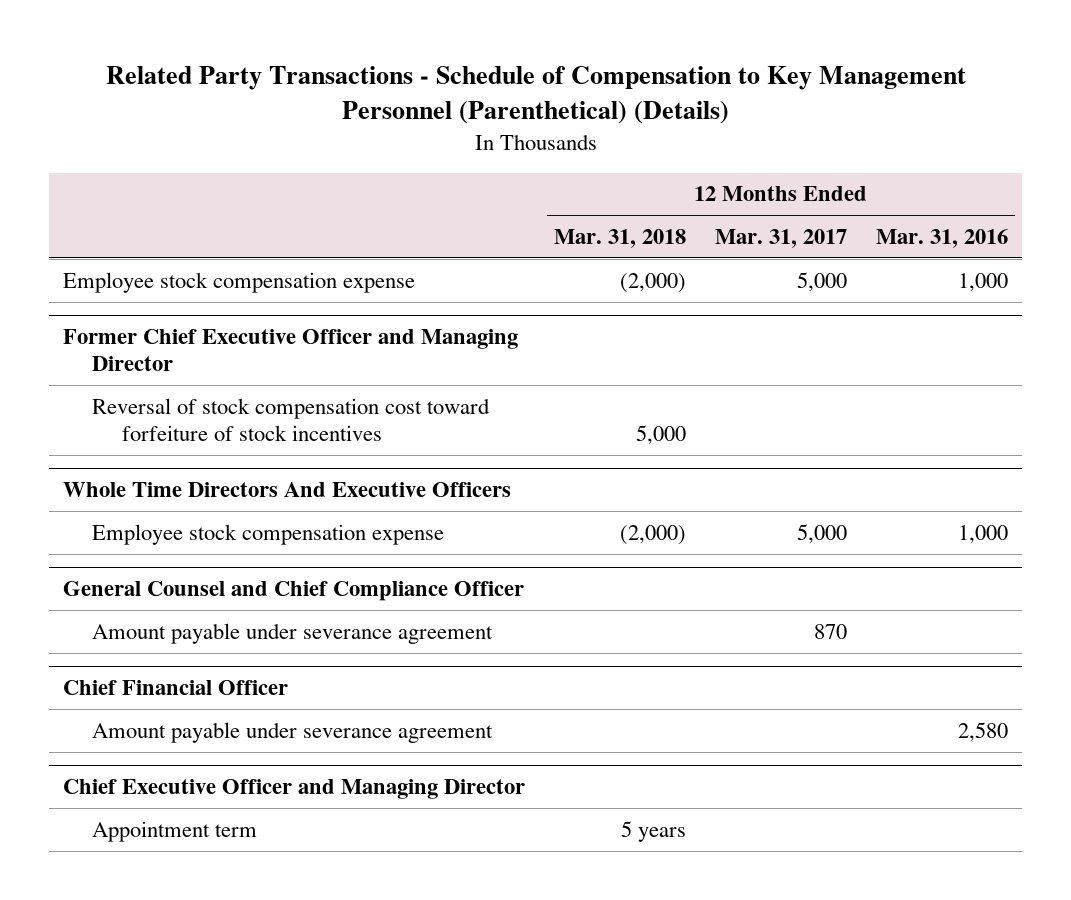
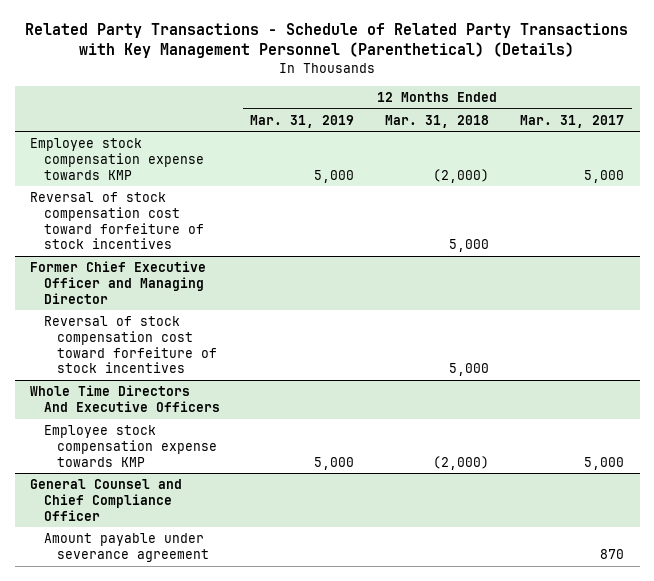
- Related Party Transactions - Schedule of Compensation to Key Management Personnel (Parenthetical) (Details)
+ Related Party Transactions - Schedule of Related Party Transactions with Key Management Personnel (Parenthetical) (Details)
- | 12 Months Ended Mar. 31, 2018 | 12 Months Ended Mar. 31, 2017 | 12 Months Ended Mar. 31, 2016
+ | 12 Months Ended Mar. 31, 2019 | 12 Months Ended Mar. 31, 2018 | 12 Months Ended Mar. 31, 2017
- Employee stock compensation expense | (2,000) | 5,000 | 1,000
+ Employee stock compensation expense towards KMP | 5,000 | (2,000) | 5,000
+ Reversal of stock compensation cost toward forfeiture of stock incentives | | 5,000 |
@ Whole Time Directors And Executive Officers
- Employee stock compensation expense | (2,000) | 5,000 | 1,000
+ Employee stock compensation expense towards KMP | 5,000 | (2,000) | 5,000
- Chief Financial Officer
- Amount payable under severance agreement | | | 2,580
- Chief Executive Officer and Managing Director
- Appointment term | 5 years | |

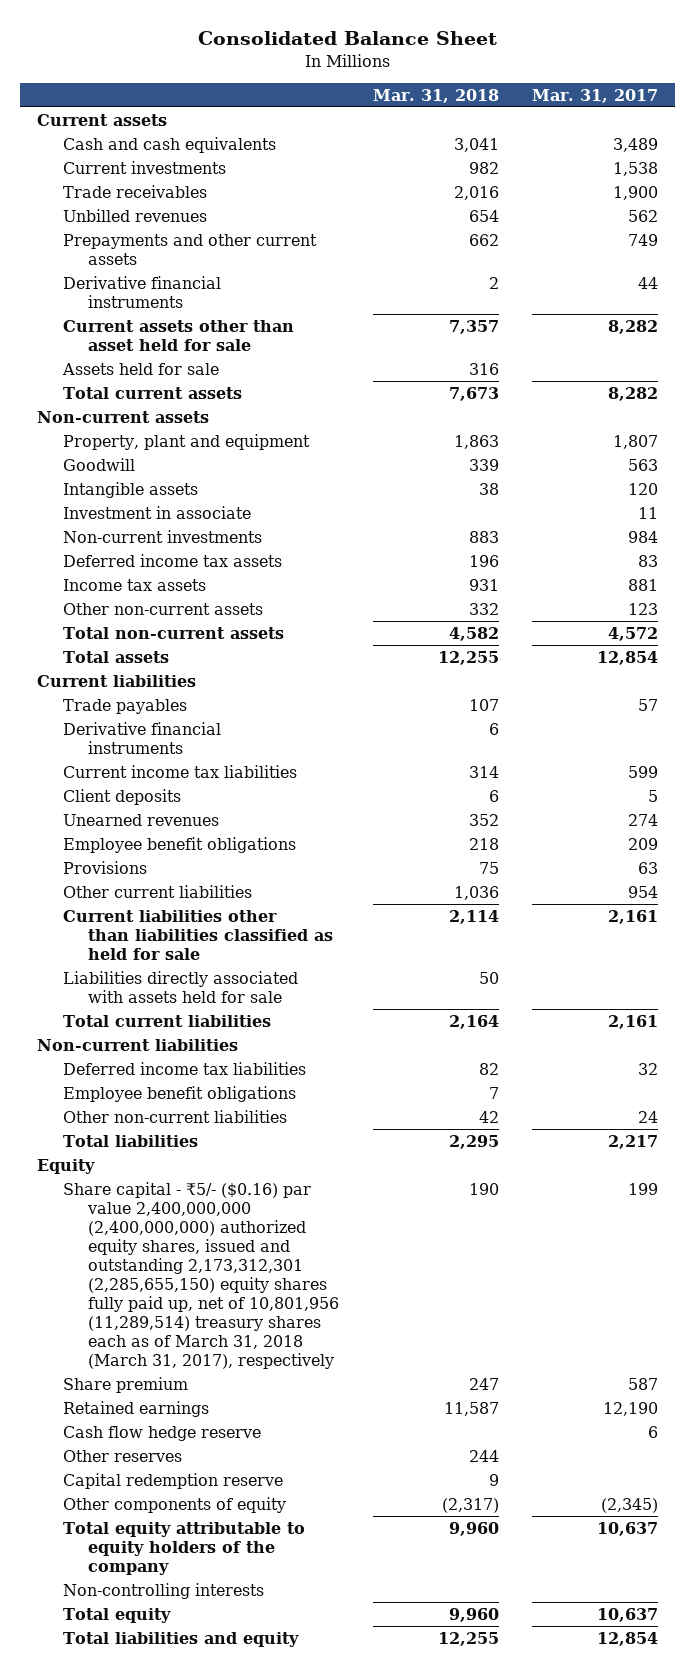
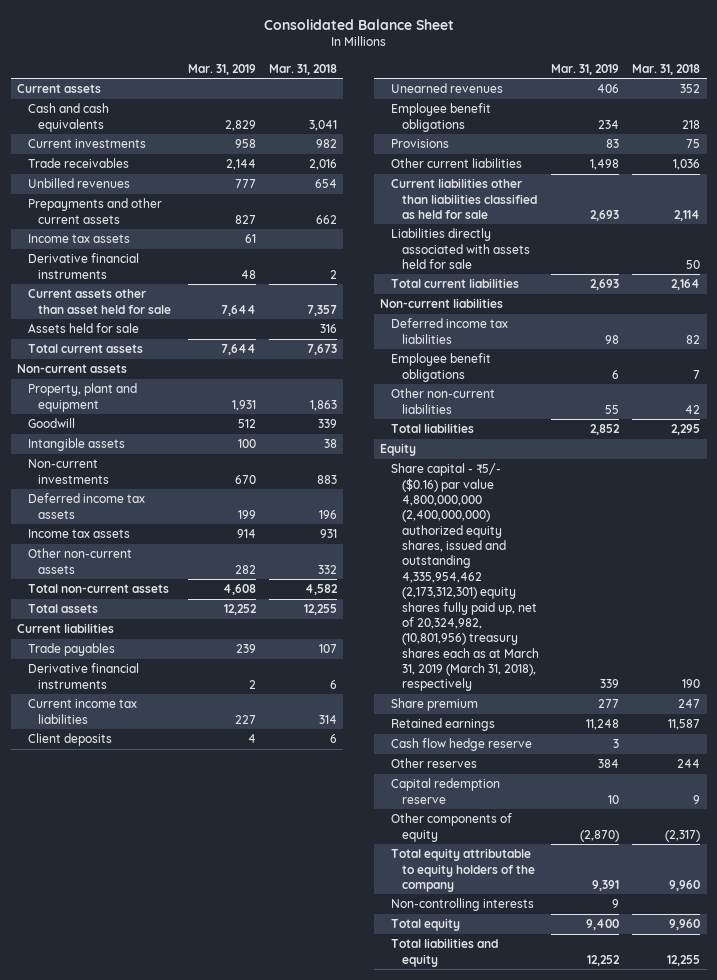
- | Mar. 31, 2018 | Mar. 31, 2017
+ | Mar. 31, 2019 | Mar. 31, 2018
+ Income tax assets | 61 |
- Investment in associate | | 11
- Share capital - ₹5/- ($0.16) par value 2,400,000,000 (2,400,000,000) authorized equity shares, issued and outstanding 2,173,312,301 (2,285,655,150) equity shares fully paid up, net of 10,801,956 (11,289,514) treasury shares each as of March 31, 2018 (March 31, 2017), respectively | 190 | 199
+ Share capital - ₹5/- ($0.16) par value 4,800,000,000 (2,400,000,000) authorized equity shares, issued and outstanding 4,335,954,462 (2,173,312,301) equity shares fully paid up, net of 20,324,982, (10,801,956) treasury shares each as at March 31, 2019 (March 31, 2018), respectively | 339 | 190

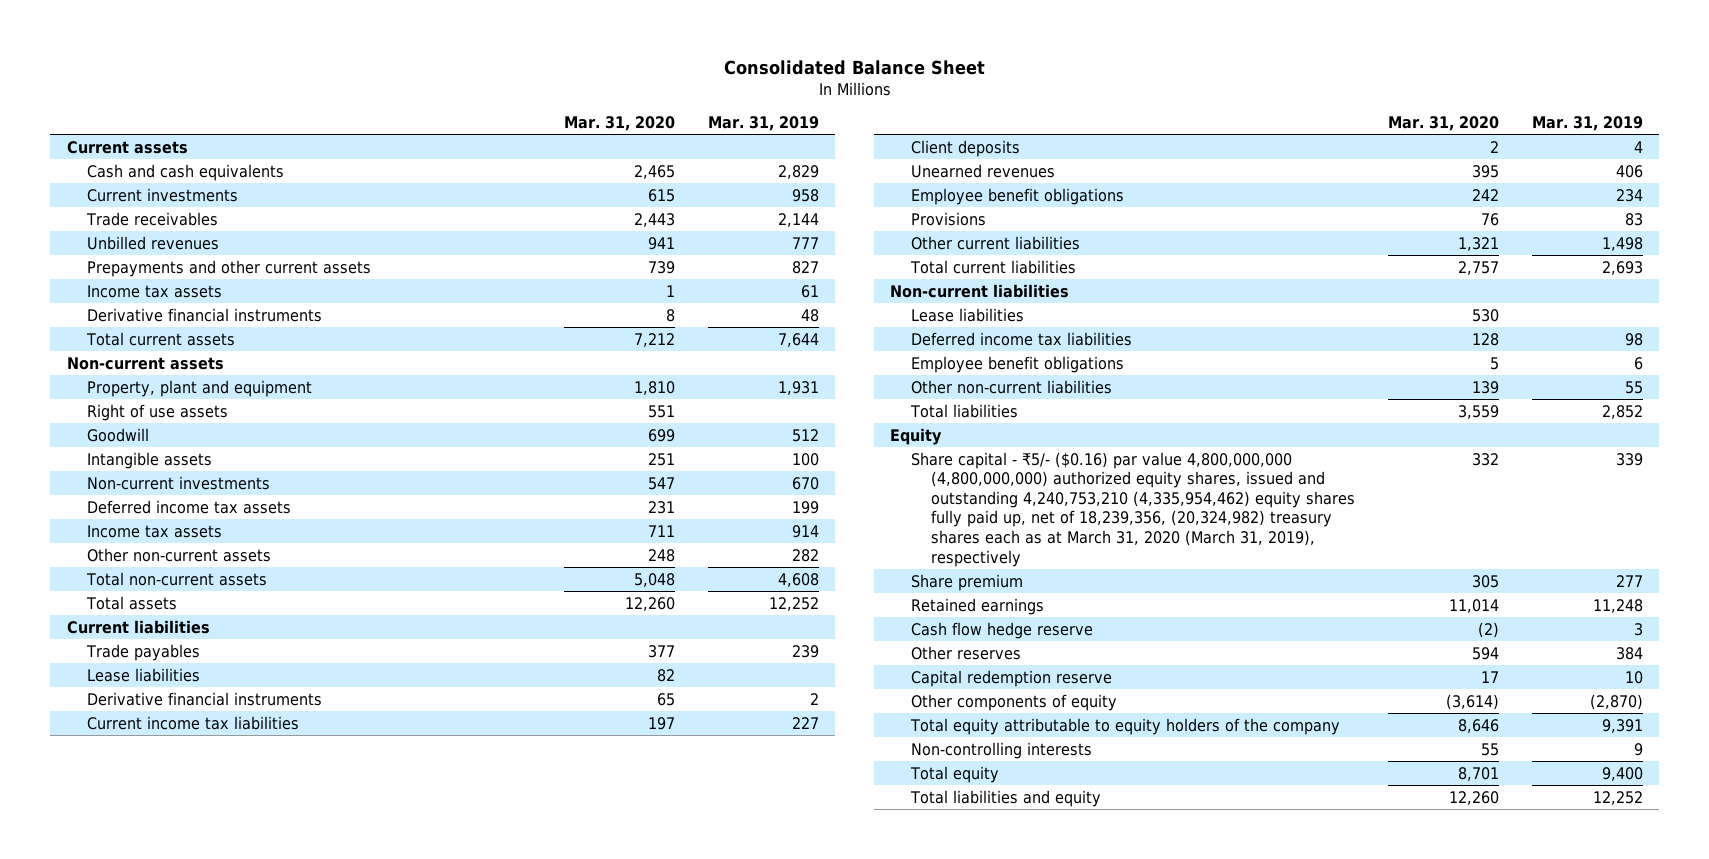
- | Mar. 31, 2019 | Mar. 31, 2018
+ | Mar. 31, 2020 | Mar. 31, 2019
- Current assets other than asset held for sale | 7,644 | 7,357
- Assets held for sale | | 316
+ Right of use assets | 551 |
+ Lease liabilities | 82 |
- Current liabilities other than liabilities classified as held for sale | 2,693 | 2,114
- Liabilities directly associated with assets held for sale | | 50
+ Lease liabilities | 530 |
- Share capital - ₹5/- ($0.16) par value 4,800,000,000 (2,400,000,000) authorized equity shares, issued and outstanding 4,335,954,462 (2,173,312,301) equity shares fully paid up, net of 20,324,982, (10,801,956) treasury shares each as at March 31, 2019 (March 31, 2018), respectively | 339 | 190
+ Share capital - ₹5/- ($0.16) par value 4,800,000,000 (4,800,000,000) authorized equity shares, issued and outstanding 4,240,753,210 (4,335,954,462) equity shares fully paid up, net of 18,239,356, (20,324,982) treasury shares each as at March 31, 2020 (March 31, 2019), respectively | 332 | 339

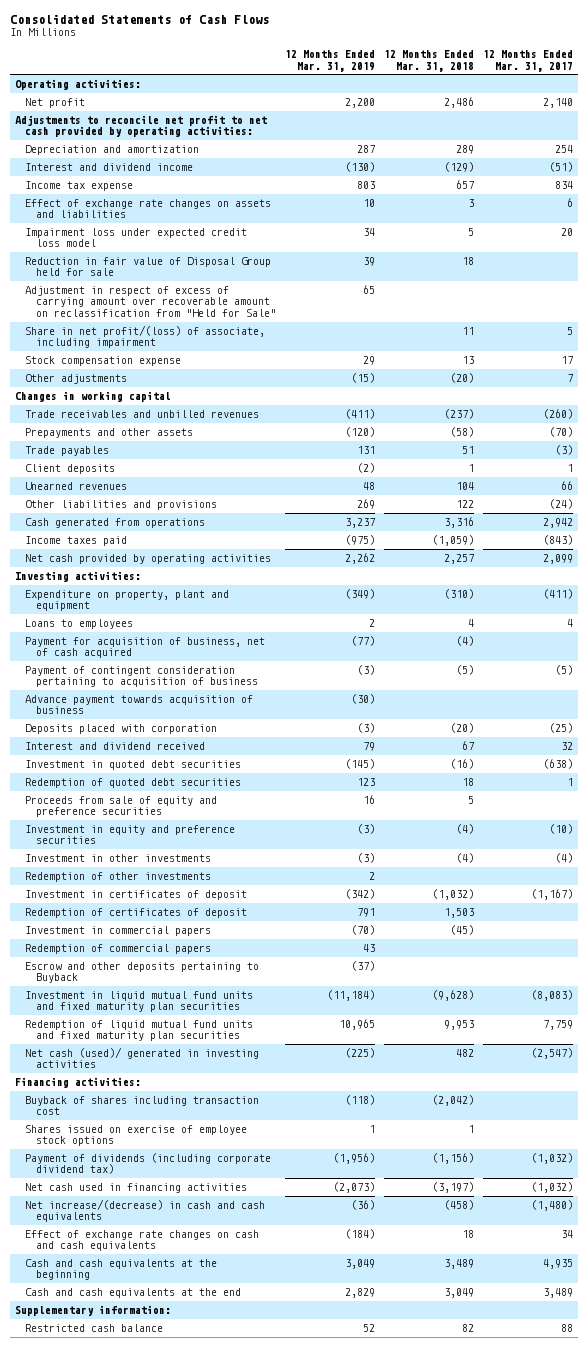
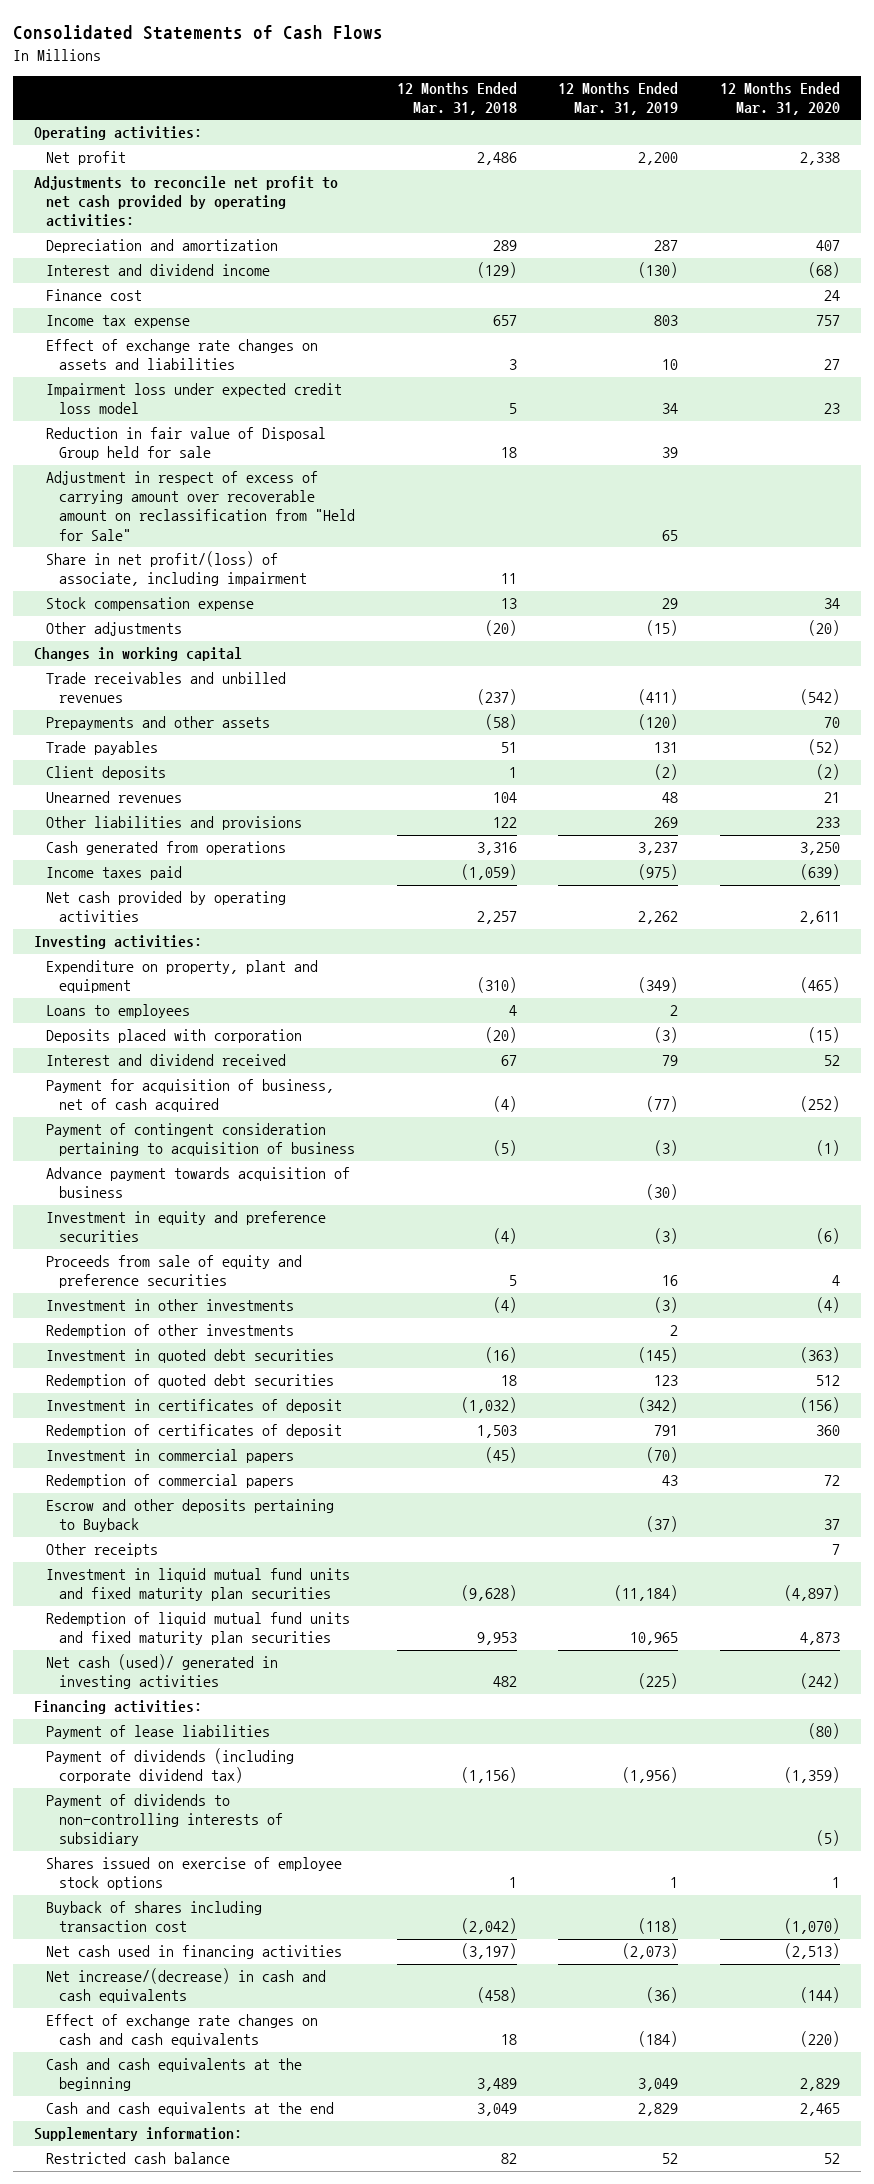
- | 12 Months Ended Mar. 31, 2019 | 12 Months Ended Mar. 31, 2018 | 12 Months Ended Mar. 31, 2017
+ | 12 Months Ended Mar. 31, 2018 | 12 Months Ended Mar. 31, 2019 | 12 Months Ended Mar. 31, 2020
+ Finance cost | | | 24
moved up: Deposits placed with corporation | (20) | (3) | (15)
moved up: Interest and dividend received | 67 | 79 | 52
moved down: Proceeds from sale of equity and preference securities | 5 | 16 | 4
moved down: Investment in quoted debt securities | (16) | (145) | (363)
moved down: Redemption of quoted debt securities | 18 | 123 | 512
+ Other receipts | | | 7
+ Payment of lease liabilities | | | (80)
+ Payment of dividends to non-controlling interests of subsidiary | | | (5)
moved down: Shares issued on exercise of employee stock options | 1 | 1 | 1
moved down: Buyback of shares including transaction cost | (2,042) | (118) | (1,070)

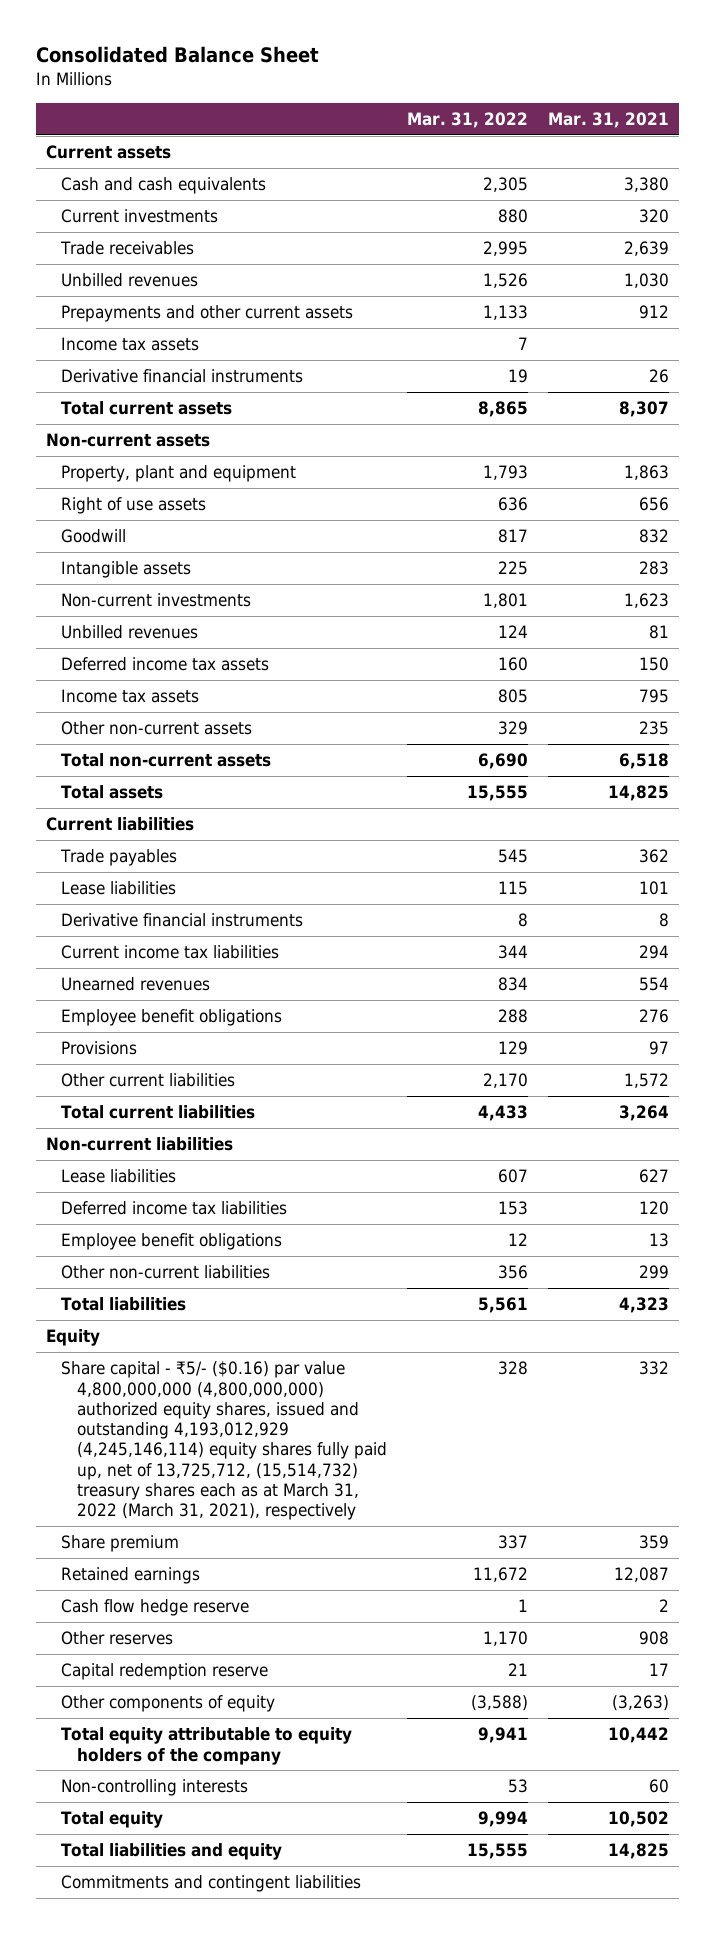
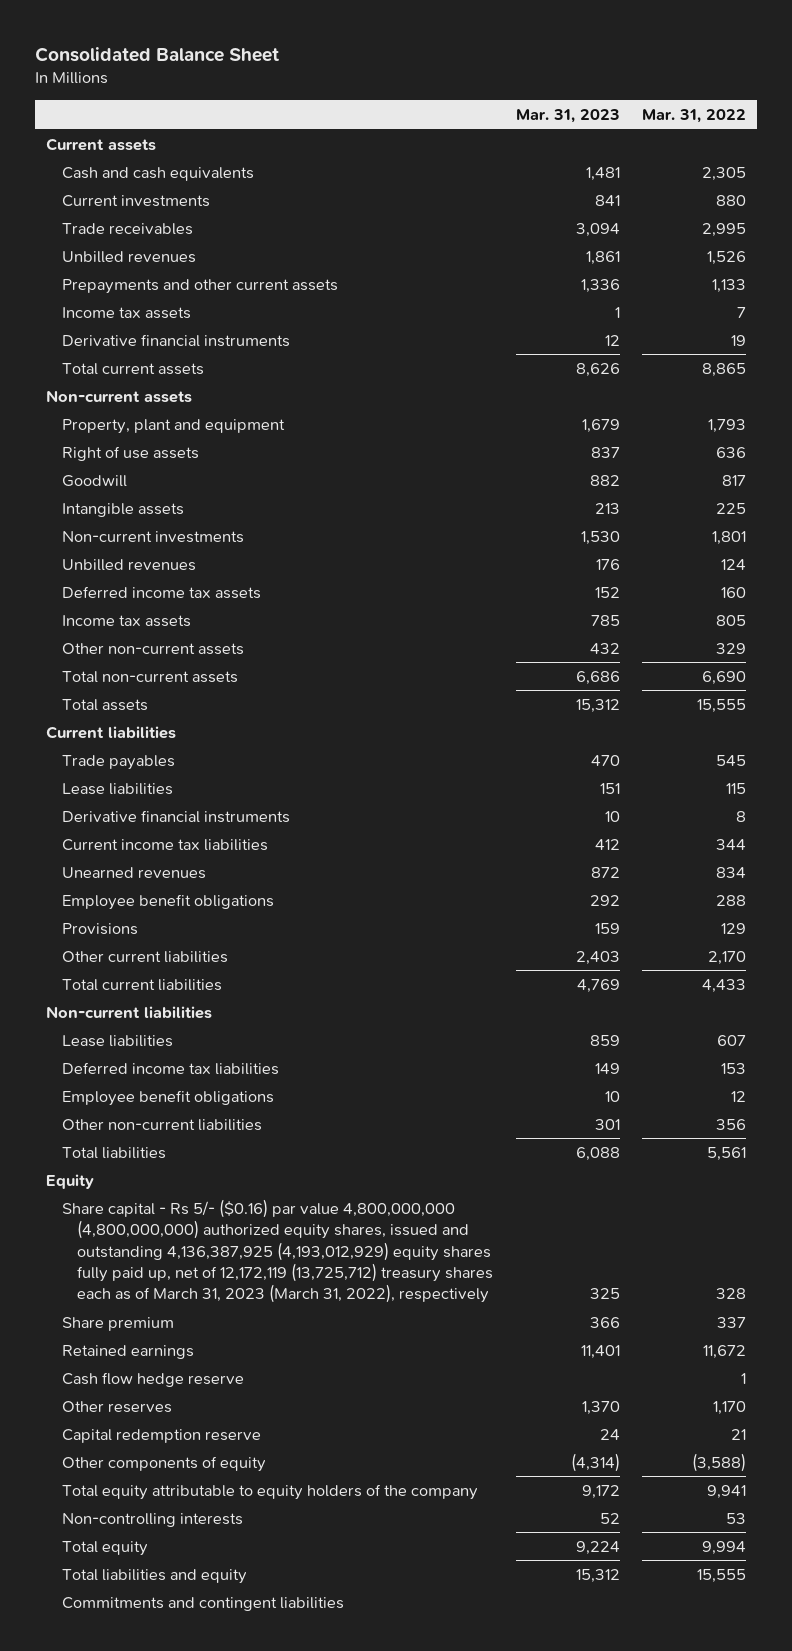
- | Mar. 31, 2022 | Mar. 31, 2021
+ | Mar. 31, 2023 | Mar. 31, 2022
- Share capital - ₹5/- ($0.16) par value 4,800,000,000 (4,800,000,000) authorized equity shares, issued and outstanding 4,193,012,929 (4,245,146,114) equity shares fully paid up, net of 13,725,712, (15,514,732) treasury shares each as at March 31, 2022 (March 31, 2021), respectively | 328 | 332
+ Share capital - Rs 5/- ($0.16) par value 4,800,000,000 (4,800,000,000) authorized equity shares, issued and outstanding 4,136,387,925 (4,193,012,929) equity shares fully paid up, net of 12,172,119 (13,725,712) treasury shares each as of March 31, 2023 (March 31, 2022), respectively | 325 | 328

